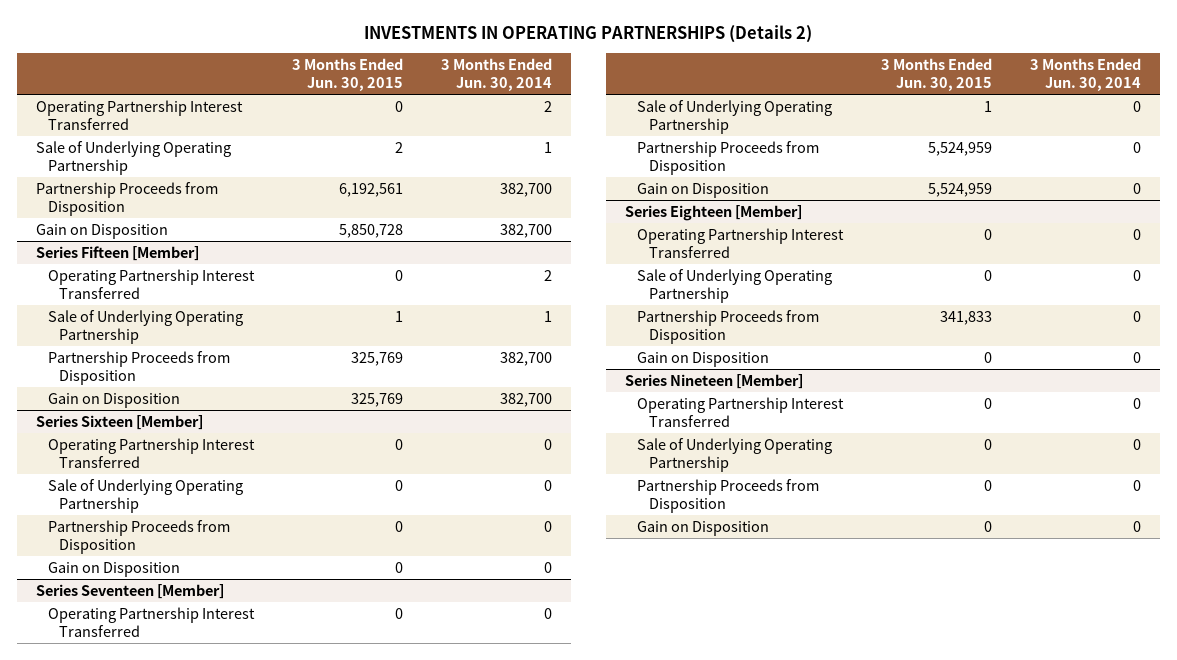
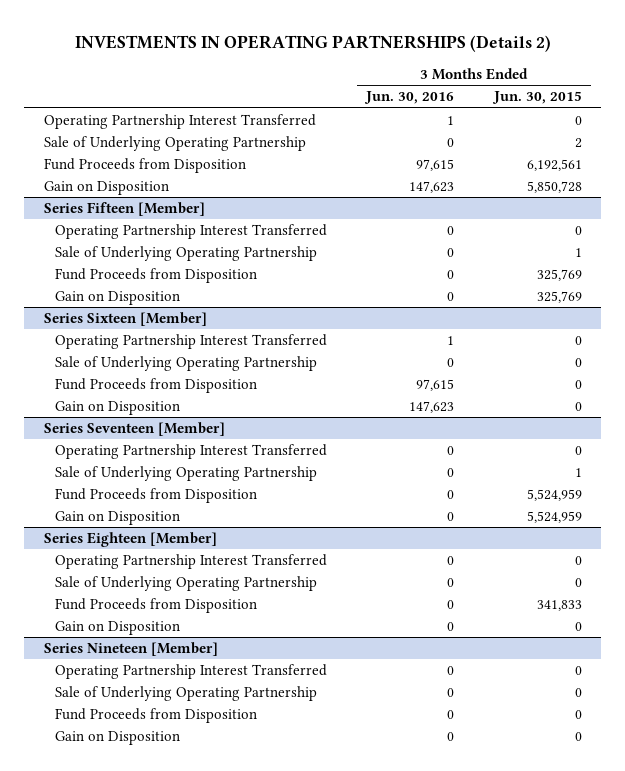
- | 3 Months Ended Jun. 30, 2015 | 3 Months Ended Jun. 30, 2014
+ | 3 Months Ended Jun. 30, 2016 | 3 Months Ended Jun. 30, 2015
- Partnership Proceeds from Disposition | 6,192,561 | 382,700
+ Fund Proceeds from Disposition | 97,615 | 6,192,561
@ Series Fifteen [Member]
- Partnership Proceeds from Disposition | 325,769 | 382,700
+ Fund Proceeds from Disposition | 0 | 325,769
@ Series Sixteen [Member]
- Partnership Proceeds from Disposition | 0 | 0
+ Fund Proceeds from Disposition | 97,615 | 0
@ Series Seventeen [Member]
- Partnership Proceeds from Disposition | 5,524,959 | 0
+ Fund Proceeds from Disposition | 0 | 5,524,959
@ Series Eighteen [Member]
- Partnership Proceeds from Disposition | 341,833 | 0
+ Fund Proceeds from Disposition | 0 | 341,833
@ Series Nineteen [Member]
- Partnership Proceeds from Disposition | 0 | 0
+ Fund Proceeds from Disposition | 0 | 0

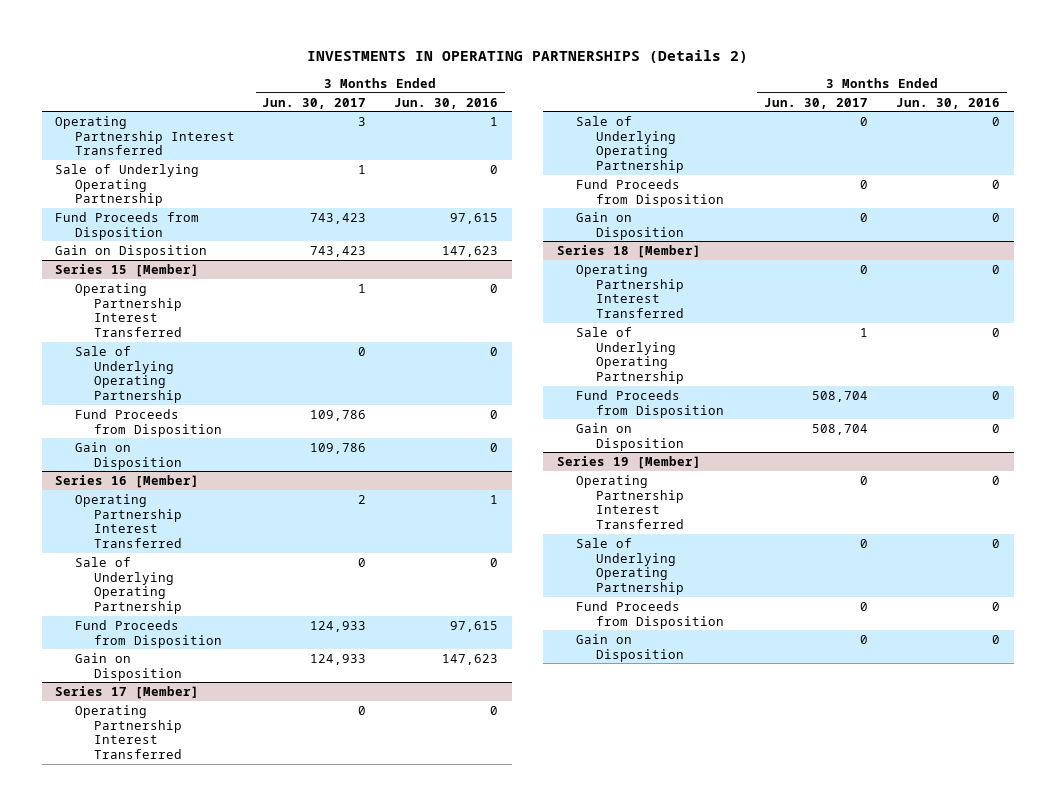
- | 3 Months Ended Jun. 30, 2016 | 3 Months Ended Jun. 30, 2015
+ | 3 Months Ended Jun. 30, 2017 | 3 Months Ended Jun. 30, 2016
- Series Fifteen [Member]
+ Series 15 [Member]
- Series Sixteen [Member]
+ Series 16 [Member]
- Series Seventeen [Member]
+ Series 17 [Member]
- Series Eighteen [Member]
+ Series 18 [Member]
- Series Nineteen [Member]
+ Series 19 [Member]

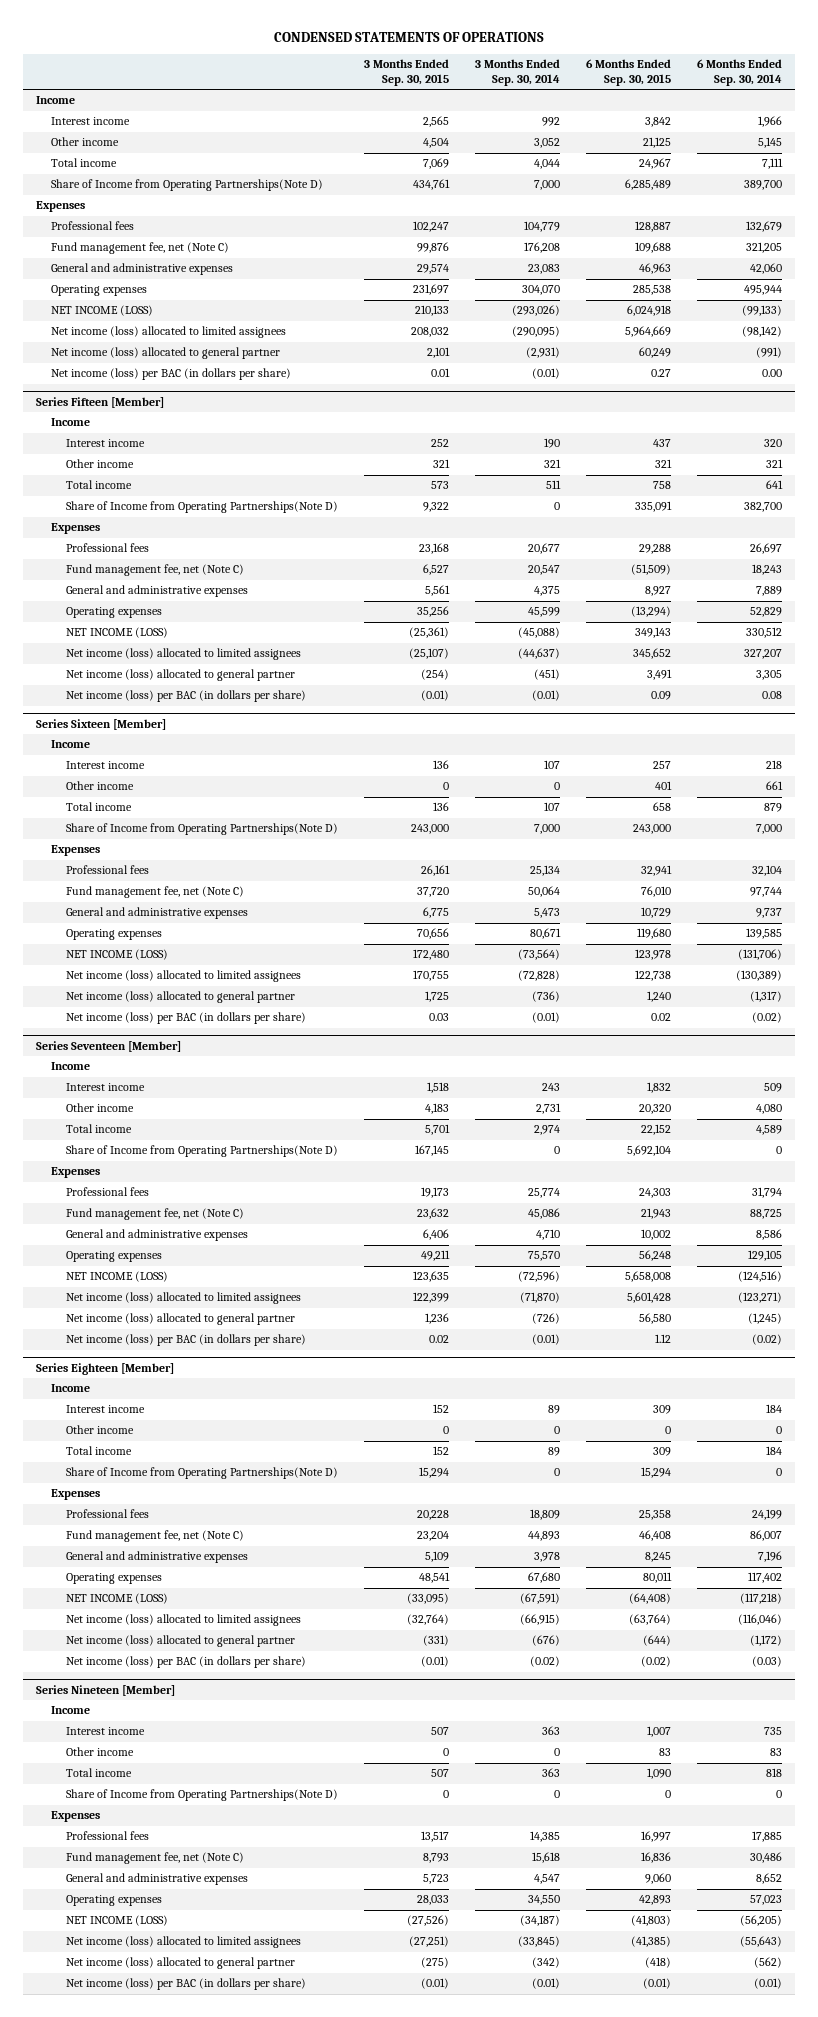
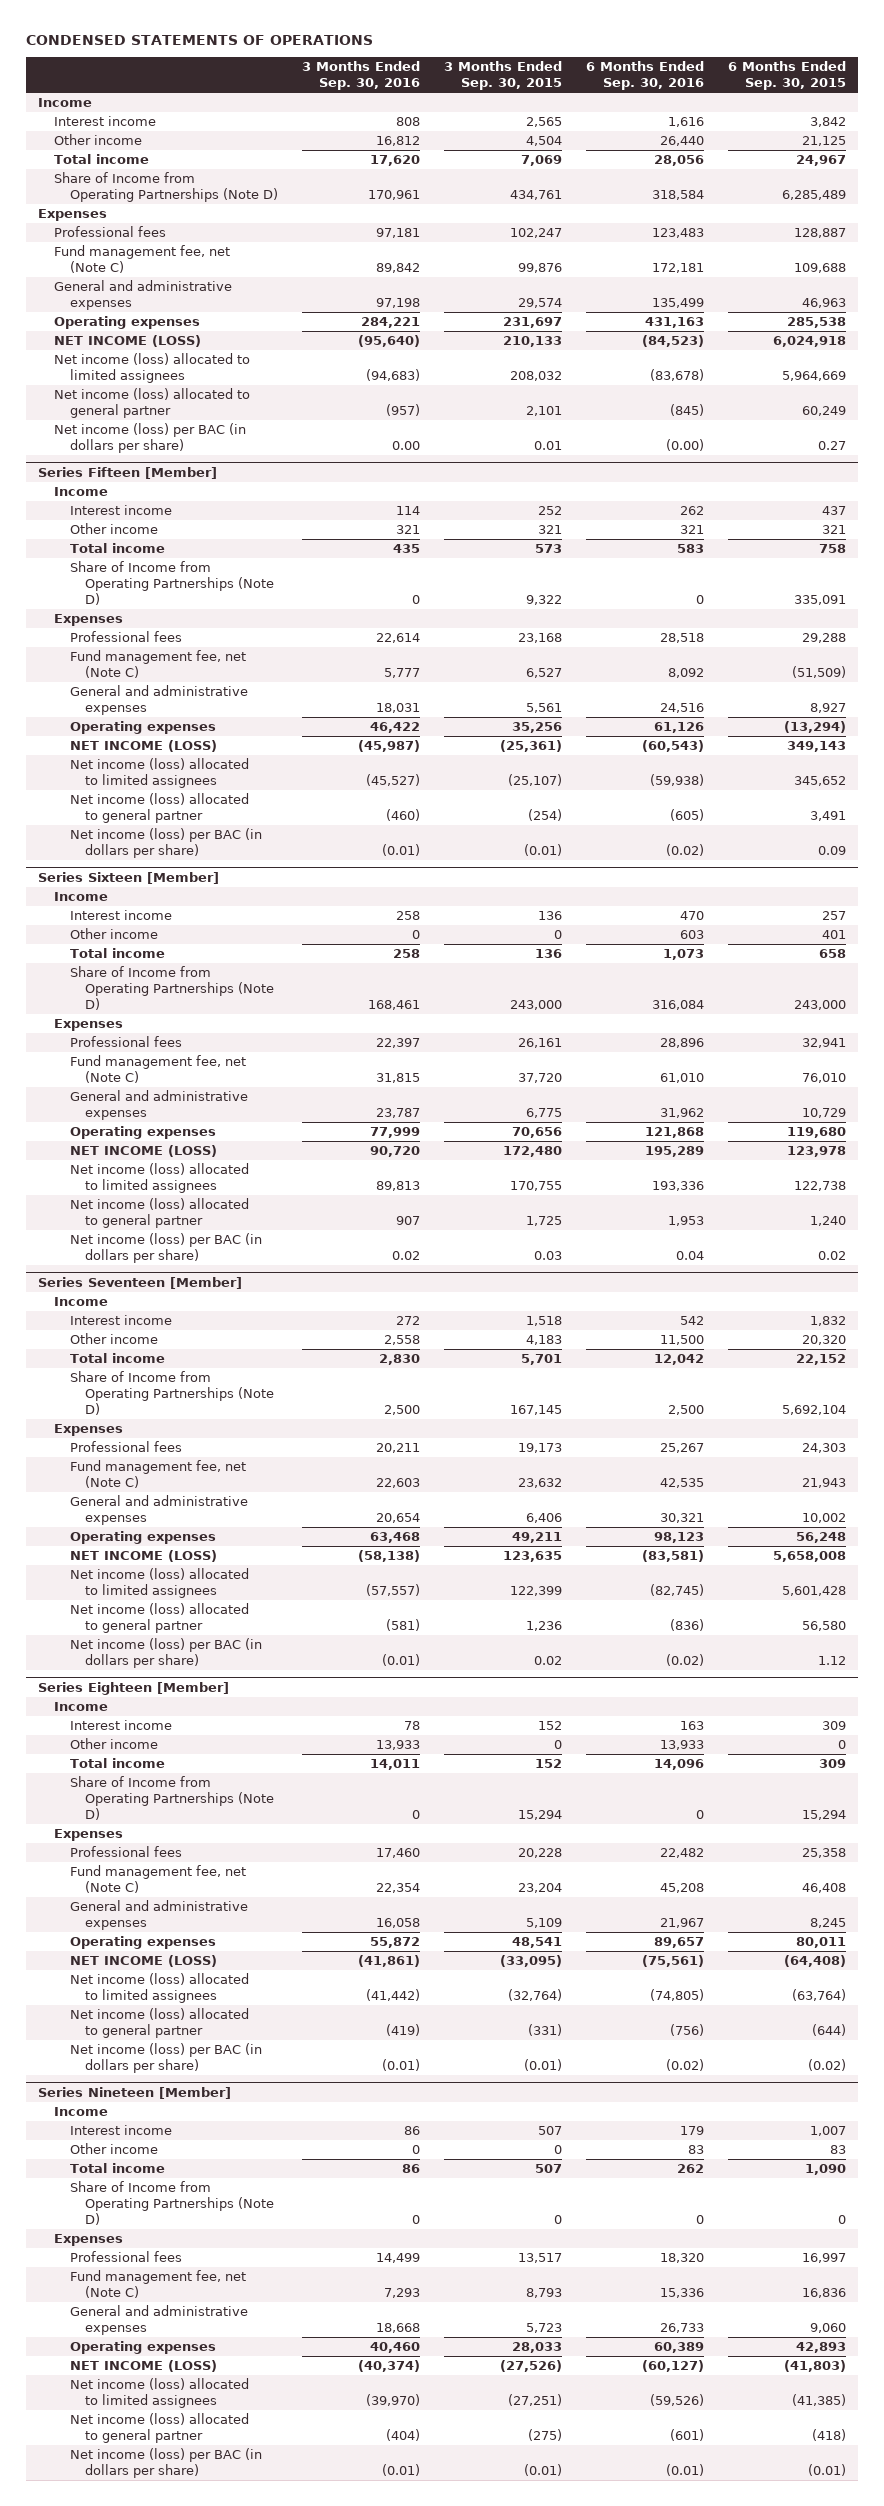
- | 3 Months Ended Sep. 30, 2015 | 3 Months Ended Sep. 30, 2014 | 6 Months Ended Sep. 30, 2015 | 6 Months Ended Sep. 30, 2014
+ | 3 Months Ended Sep. 30, 2016 | 3 Months Ended Sep. 30, 2015 | 6 Months Ended Sep. 30, 2016 | 6 Months Ended Sep. 30, 2015
- Share of Income from Operating Partnerships(Note D) | 434,761 | 7,000 | 6,285,489 | 389,700
+ Share of Income from Operating Partnerships (Note D) | 170,961 | 434,761 | 318,584 | 6,285,489
@ Series Fifteen [Member]
- Share of Income from Operating Partnerships(Note D) | 9,322 | 0 | 335,091 | 382,700
+ Share of Income from Operating Partnerships (Note D) | 0 | 9,322 | 0 | 335,091
@ Series Sixteen [Member]
- Share of Income from Operating Partnerships(Note D) | 243,000 | 7,000 | 243,000 | 7,000
+ Share of Income from Operating Partnerships (Note D) | 168,461 | 243,000 | 316,084 | 243,000
@ Series Seventeen [Member]
- Share of Income from Operating Partnerships(Note D) | 167,145 | 0 | 5,692,104 | 0
+ Share of Income from Operating Partnerships (Note D) | 2,500 | 167,145 | 2,500 | 5,692,104
@ Series Eighteen [Member]
- Share of Income from Operating Partnerships(Note D) | 15,294 | 0 | 15,294 | 0
+ Share of Income from Operating Partnerships (Note D) | 0 | 15,294 | 0 | 15,294
@ Series Nineteen [Member]
- Share of Income from Operating Partnerships(Note D) | 0 | 0 | 0 | 0
+ Share of Income from Operating Partnerships (Note D) | 0 | 0 | 0 | 0

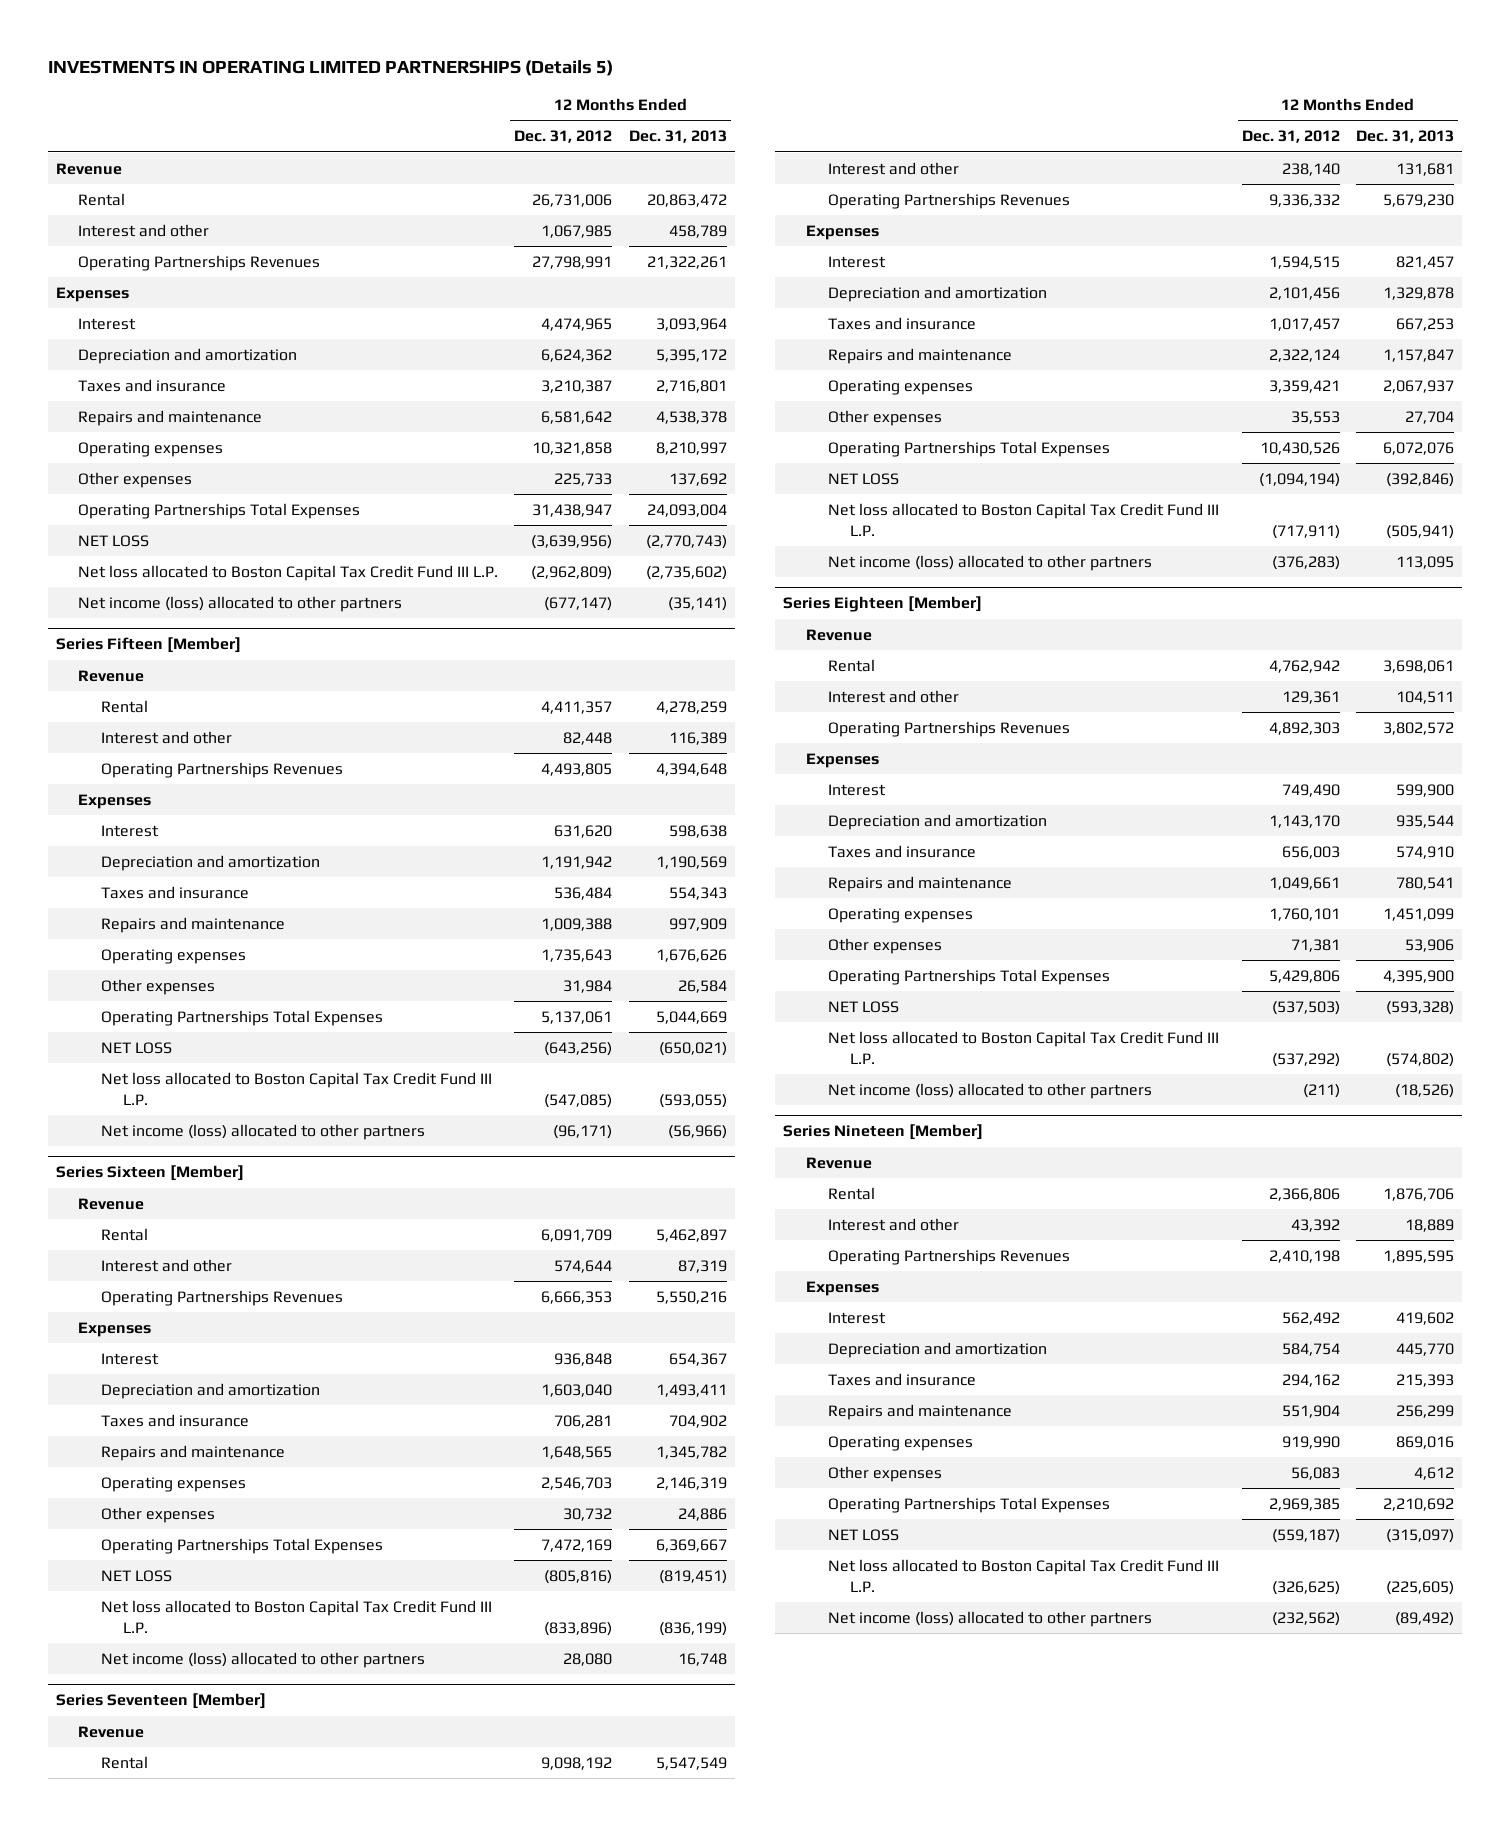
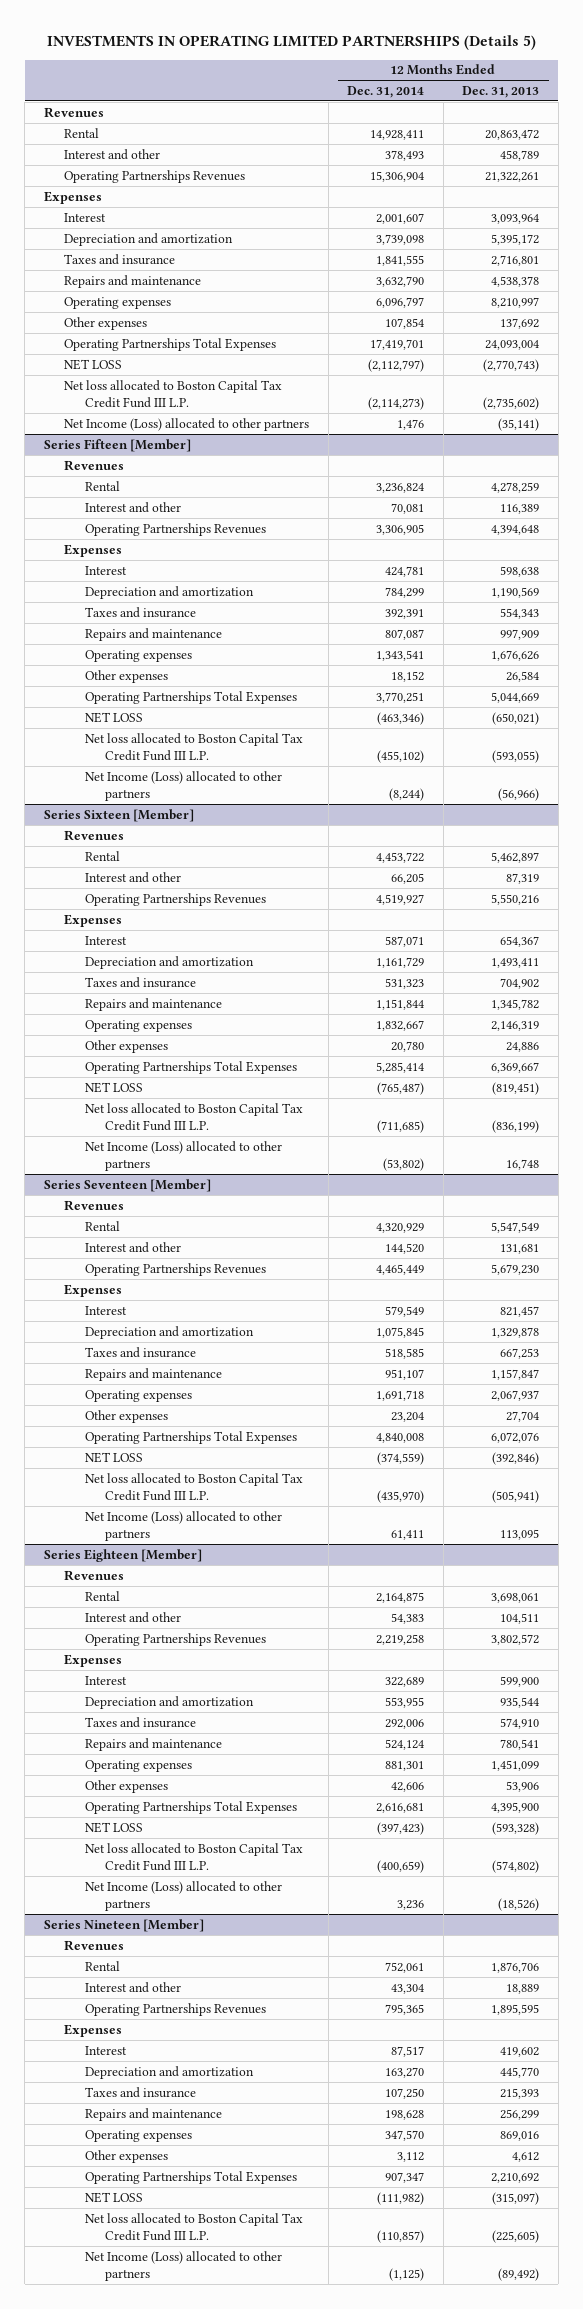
- | 12 Months Ended Dec. 31, 2012 | 12 Months Ended Dec. 31, 2013
+ | 12 Months Ended Dec. 31, 2014 | 12 Months Ended Dec. 31, 2013
- Revenue
+ Revenues
- Net income (loss) allocated to other partners | (677,147) | (35,141)
+ Net Income (Loss) allocated to other partners | 1,476 | (35,141)
@ Series Fifteen [Member]
- Revenue
+ Revenues
- Net income (loss) allocated to other partners | (96,171) | (56,966)
+ Net Income (Loss) allocated to other partners | (8,244) | (56,966)
@ Series Sixteen [Member]
- Revenue
+ Revenues
- Net income (loss) allocated to other partners | 28,080 | 16,748
+ Net Income (Loss) allocated to other partners | (53,802) | 16,748
@ Series Seventeen [Member]
- Revenue
+ Revenues
- Net income (loss) allocated to other partners | (376,283) | 113,095
+ Net Income (Loss) allocated to other partners | 61,411 | 113,095
@ Series Eighteen [Member]
- Revenue
+ Revenues
- Net income (loss) allocated to other partners | (211) | (18,526)
+ Net Income (Loss) allocated to other partners | 3,236 | (18,526)
@ Series Nineteen [Member]
- Revenue
+ Revenues
- Net income (loss) allocated to other partners | (232,562) | (89,492)
+ Net Income (Loss) allocated to other partners | (1,125) | (89,492)

